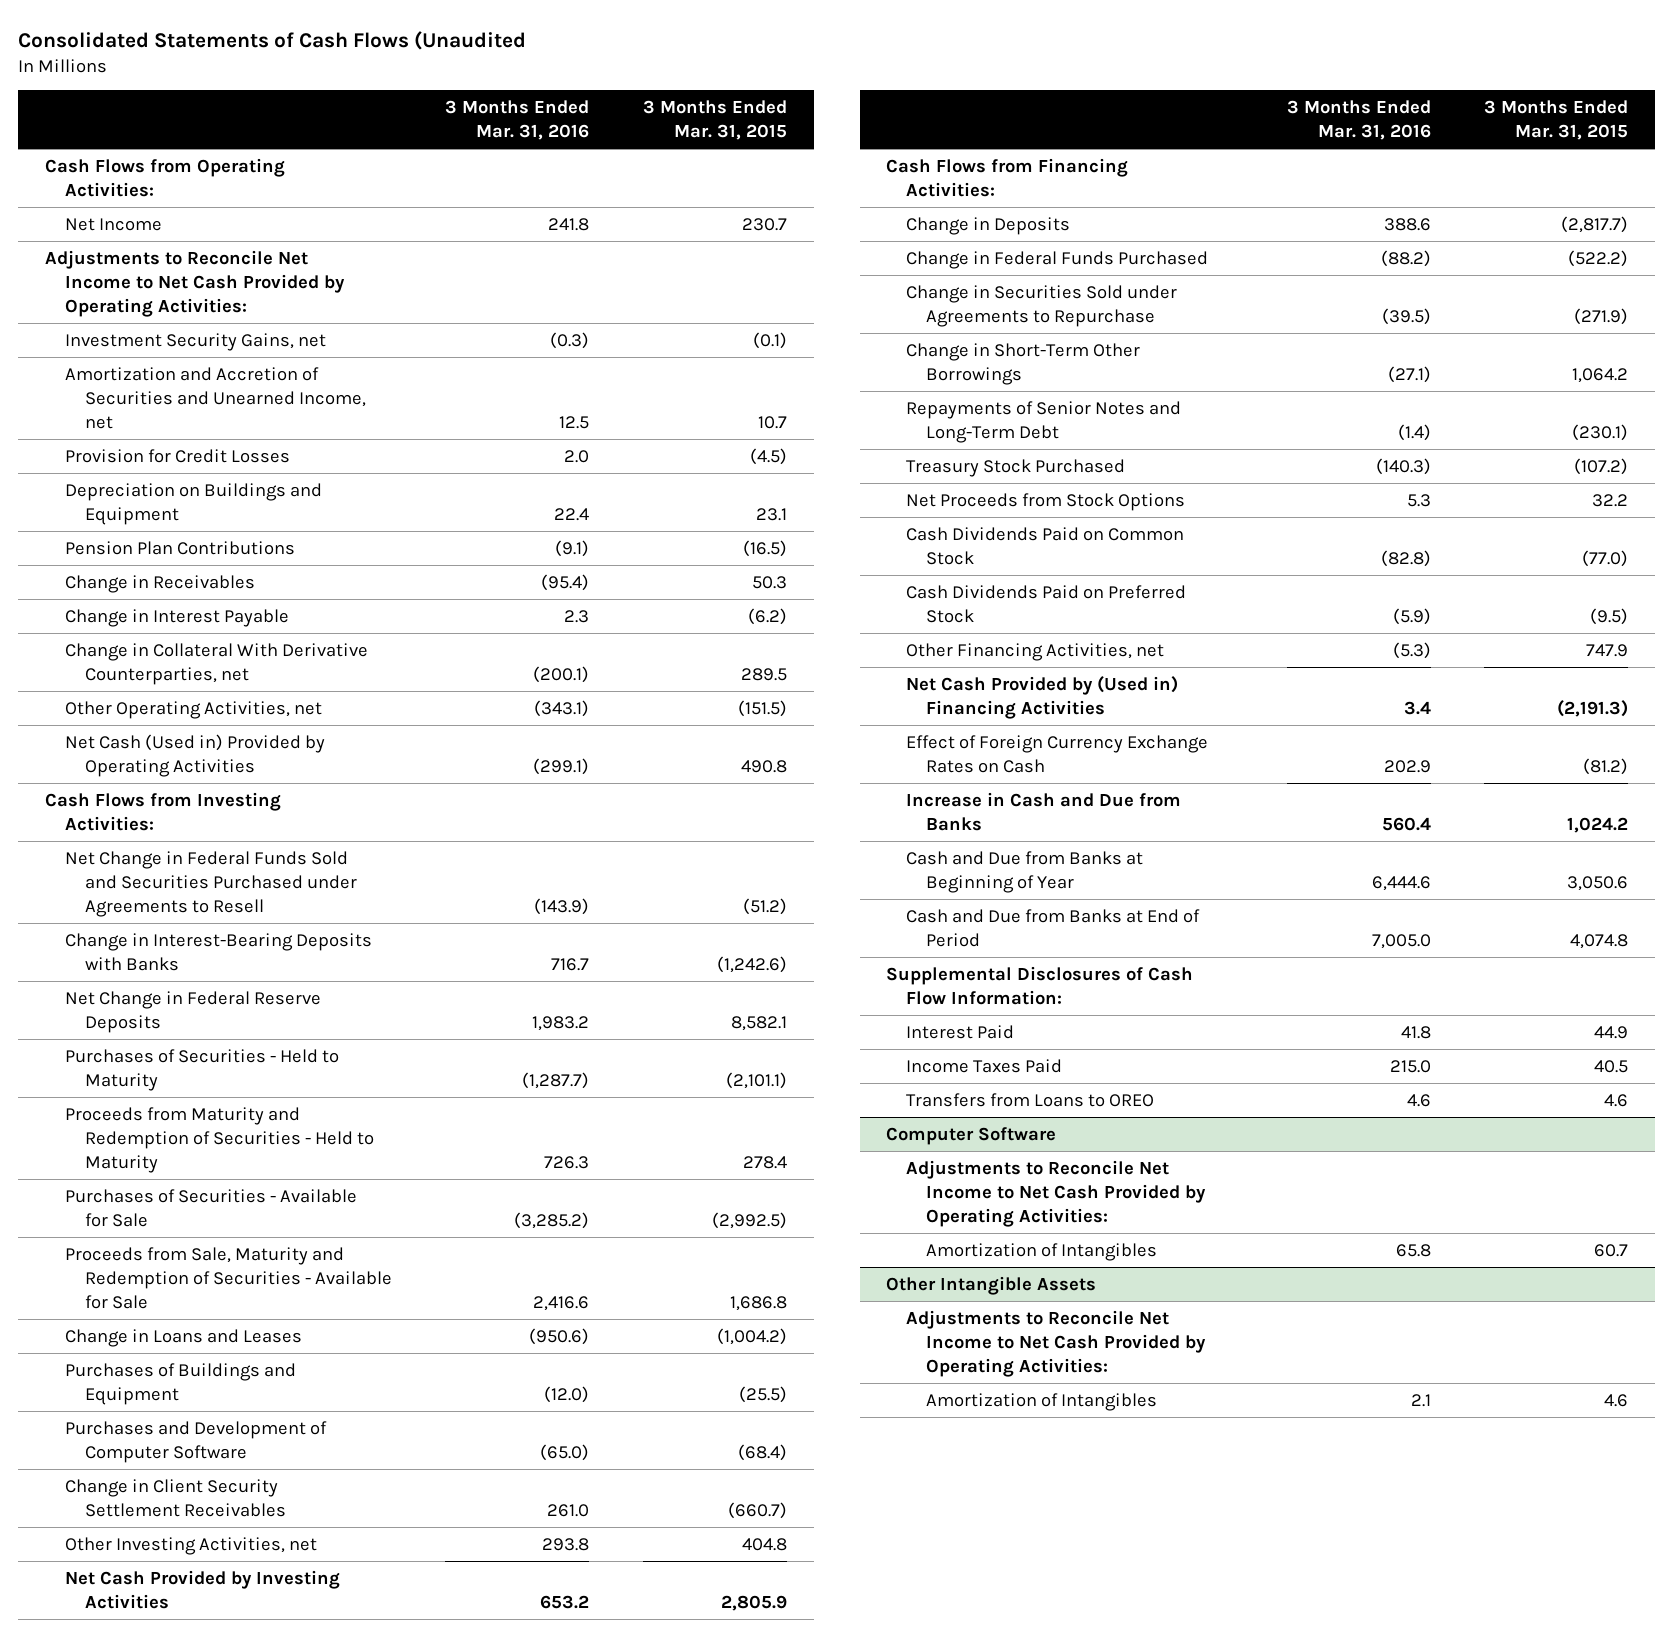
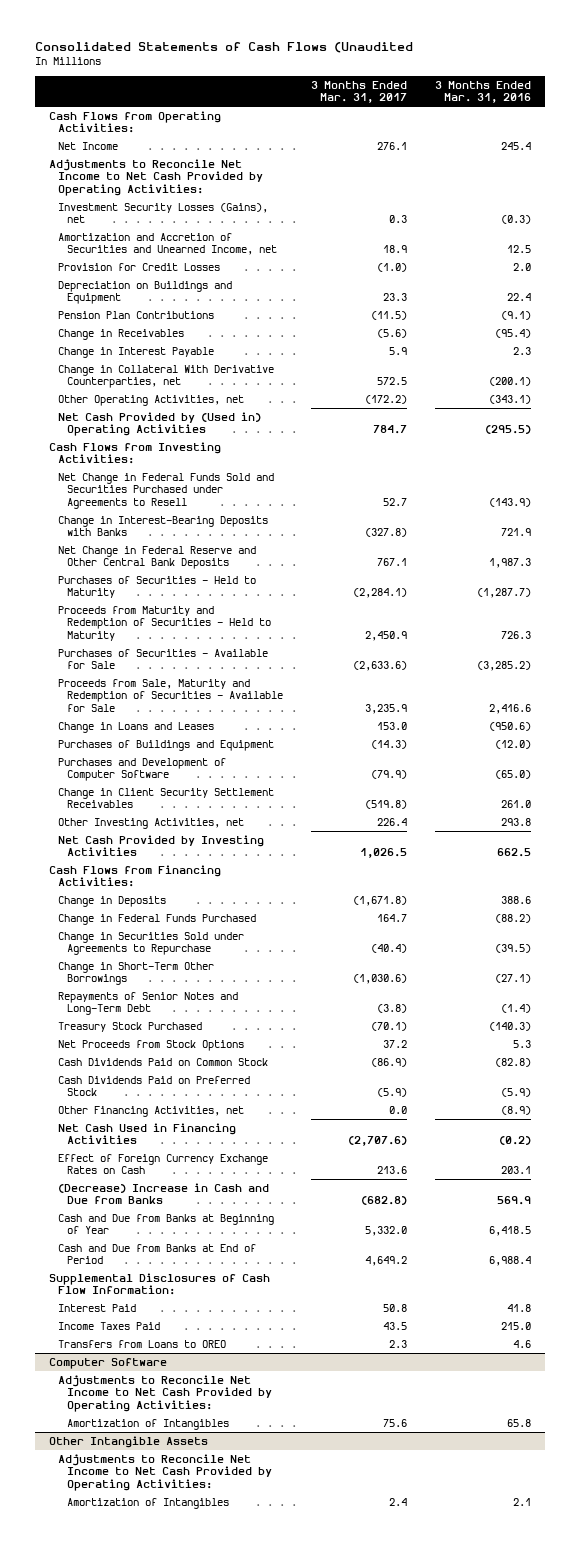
- | 3 Months Ended Mar. 31, 2016 | 3 Months Ended Mar. 31, 2015
+ | 3 Months Ended Mar. 31, 2017 | 3 Months Ended Mar. 31, 2016
- Net Income | 241.8 | 230.7
+ Net Income | 276.1 | 245.4
- Investment Security Gains, net | (0.3) | (0.1)
+ Investment Security Losses (Gains), net | 0.3 | (0.3)
- Net Cash (Used in) Provided by Operating Activities | (299.1) | 490.8
+ Net Cash Provided by (Used in) Operating Activities | 784.7 | (295.5)
- Change in Interest-Bearing Deposits with Banks | 716.7 | (1,242.6)
- Net Change in Federal Reserve Deposits | 1,983.2 | 8,582.1
+ Change in Interest-Bearing Deposits with Banks | (327.8) | 721.9
+ Net Change in Federal Reserve and Other Central Bank Deposits | 767.1 | 1,987.3
- Net Cash Provided by Investing Activities | 653.2 | 2,805.9
+ Net Cash Provided by Investing Activities | 1,026.5 | 662.5
- Other Financing Activities, net | (5.3) | 747.9
- Net Cash Provided by (Used in) Financing Activities | 3.4 | (2,191.3)
- Effect of Foreign Currency Exchange Rates on Cash | 202.9 | (81.2)
- Increase in Cash and Due from Banks | 560.4 | 1,024.2
- Cash and Due from Banks at Beginning of Year | 6,444.6 | 3,050.6
- Cash and Due from Banks at End of Period | 7,005.0 | 4,074.8
+ Other Financing Activities, net | 0.0 | (8.9)
+ Net Cash Used in Financing Activities | (2,707.6) | (0.2)
+ Effect of Foreign Currency Exchange Rates on Cash | 213.6 | 203.1
+ (Decrease) Increase in Cash and Due from Banks | (682.8) | 569.9
+ Cash and Due from Banks at Beginning of Year | 5,332.0 | 6,418.5
+ Cash and Due from Banks at End of Period | 4,649.2 | 6,988.4

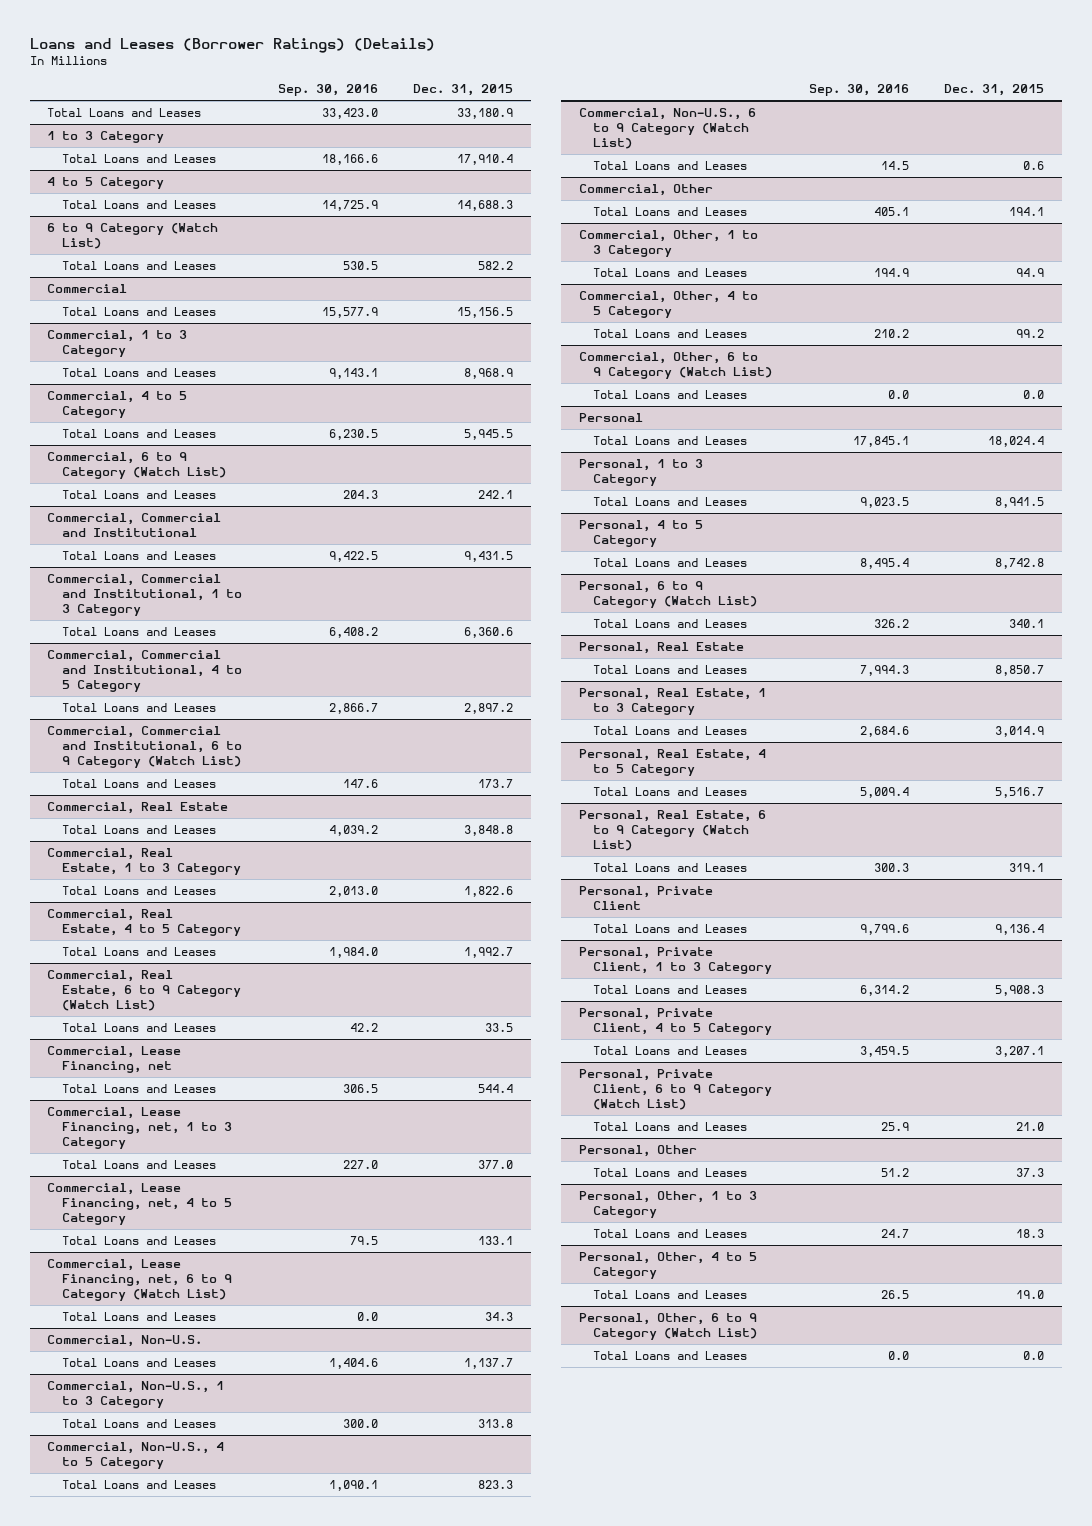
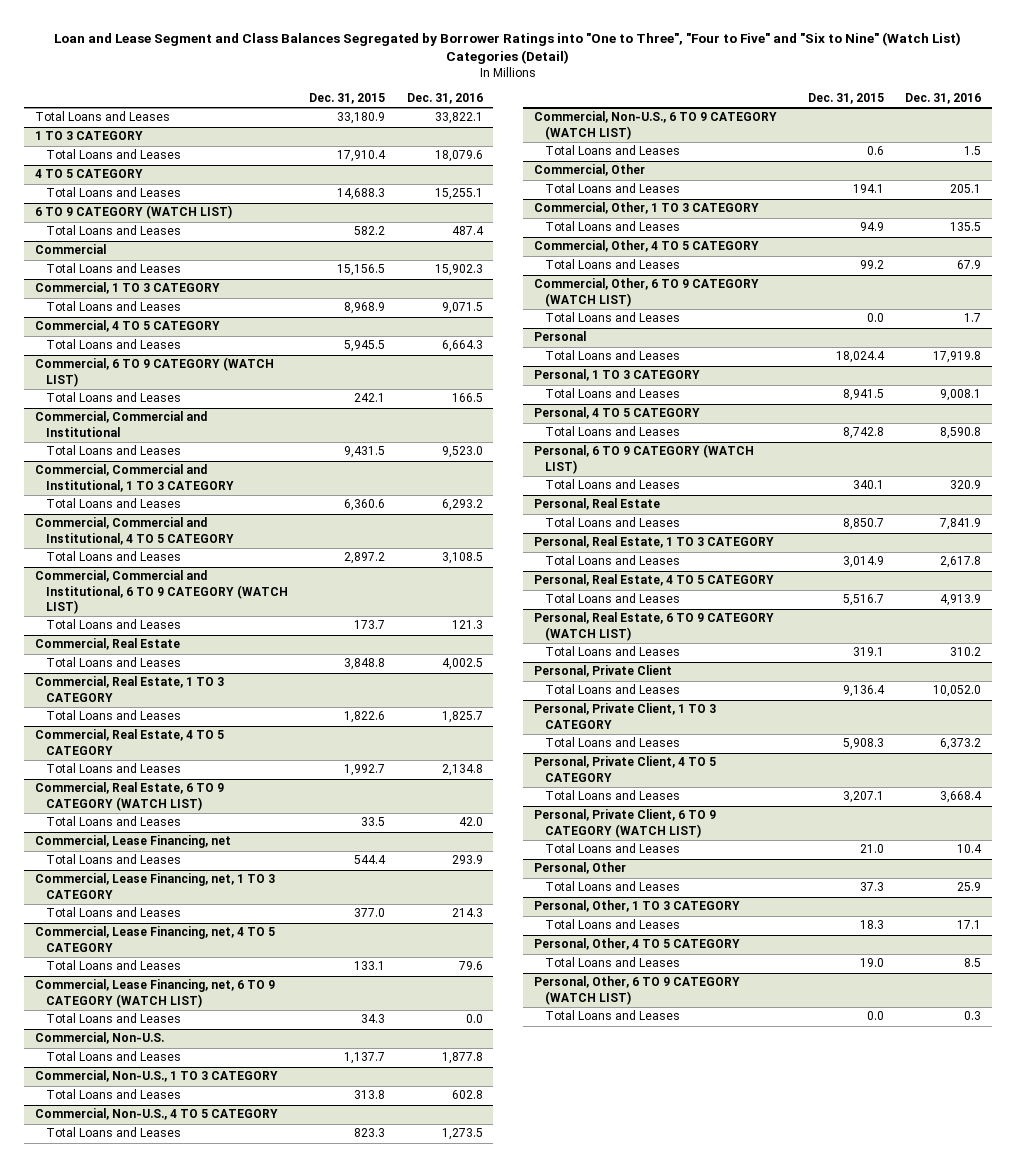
- Loans and Leases (Borrower Ratings) (Details)
+ Loan and Lease Segment and Class Balances Segregated by Borrower Ratings into "One to Three", "Four to Five" and "Six to Nine" (Watch List) Categories (Detail)
- | Sep. 30, 2016 | Dec. 31, 2015
+ | Dec. 31, 2015 | Dec. 31, 2016
- 1 to 3 Category
+ 1 TO 3 CATEGORY
- 4 to 5 Category
+ 4 TO 5 CATEGORY
- 6 to 9 Category (Watch List)
+ 6 TO 9 CATEGORY (WATCH LIST)
- Commercial, 1 to 3 Category
+ Commercial, 1 TO 3 CATEGORY
- Commercial, 4 to 5 Category
+ Commercial, 4 TO 5 CATEGORY
- Commercial, 6 to 9 Category (Watch List)
+ Commercial, 6 TO 9 CATEGORY (WATCH LIST)
- Commercial, Commercial and Institutional, 1 to 3 Category
+ Commercial, Commercial and Institutional, 1 TO 3 CATEGORY
- Commercial, Commercial and Institutional, 4 to 5 Category
+ Commercial, Commercial and Institutional, 4 TO 5 CATEGORY
- Commercial, Commercial and Institutional, 6 to 9 Category (Watch List)
+ Commercial, Commercial and Institutional, 6 TO 9 CATEGORY (WATCH LIST)
- Commercial, Real Estate, 1 to 3 Category
+ Commercial, Real Estate, 1 TO 3 CATEGORY
- Commercial, Real Estate, 4 to 5 Category
+ Commercial, Real Estate, 4 TO 5 CATEGORY
- Commercial, Real Estate, 6 to 9 Category (Watch List)
+ Commercial, Real Estate, 6 TO 9 CATEGORY (WATCH LIST)
- Commercial, Lease Financing, net, 1 to 3 Category
+ Commercial, Lease Financing, net, 1 TO 3 CATEGORY
- Commercial, Lease Financing, net, 4 to 5 Category
+ Commercial, Lease Financing, net, 4 TO 5 CATEGORY
- Commercial, Lease Financing, net, 6 to 9 Category (Watch List)
+ Commercial, Lease Financing, net, 6 TO 9 CATEGORY (WATCH LIST)
- Commercial, Non-U.S., 1 to 3 Category
+ Commercial, Non-U.S., 1 TO 3 CATEGORY
- Commercial, Non-U.S., 4 to 5 Category
+ Commercial, Non-U.S., 4 TO 5 CATEGORY
- Commercial, Non-U.S., 6 to 9 Category (Watch List)
+ Commercial, Non-U.S., 6 TO 9 CATEGORY (WATCH LIST)
- Commercial, Other, 1 to 3 Category
+ Commercial, Other, 1 TO 3 CATEGORY
- Commercial, Other, 4 to 5 Category
+ Commercial, Other, 4 TO 5 CATEGORY
- Commercial, Other, 6 to 9 Category (Watch List)
+ Commercial, Other, 6 TO 9 CATEGORY (WATCH LIST)
- Personal, 1 to 3 Category
+ Personal, 1 TO 3 CATEGORY
- Personal, 4 to 5 Category
+ Personal, 4 TO 5 CATEGORY
- Personal, 6 to 9 Category (Watch List)
+ Personal, 6 TO 9 CATEGORY (WATCH LIST)
- Personal, Real Estate, 1 to 3 Category
+ Personal, Real Estate, 1 TO 3 CATEGORY
- Personal, Real Estate, 4 to 5 Category
+ Personal, Real Estate, 4 TO 5 CATEGORY
- Personal, Real Estate, 6 to 9 Category (Watch List)
+ Personal, Real Estate, 6 TO 9 CATEGORY (WATCH LIST)
- Personal, Private Client, 1 to 3 Category
+ Personal, Private Client, 1 TO 3 CATEGORY
- Personal, Private Client, 4 to 5 Category
+ Personal, Private Client, 4 TO 5 CATEGORY
- Personal, Private Client, 6 to 9 Category (Watch List)
+ Personal, Private Client, 6 TO 9 CATEGORY (WATCH LIST)
- Personal, Other, 1 to 3 Category
+ Personal, Other, 1 TO 3 CATEGORY
- Personal, Other, 4 to 5 Category
+ Personal, Other, 4 TO 5 CATEGORY
- Personal, Other, 6 to 9 Category (Watch List)
+ Personal, Other, 6 TO 9 CATEGORY (WATCH LIST)

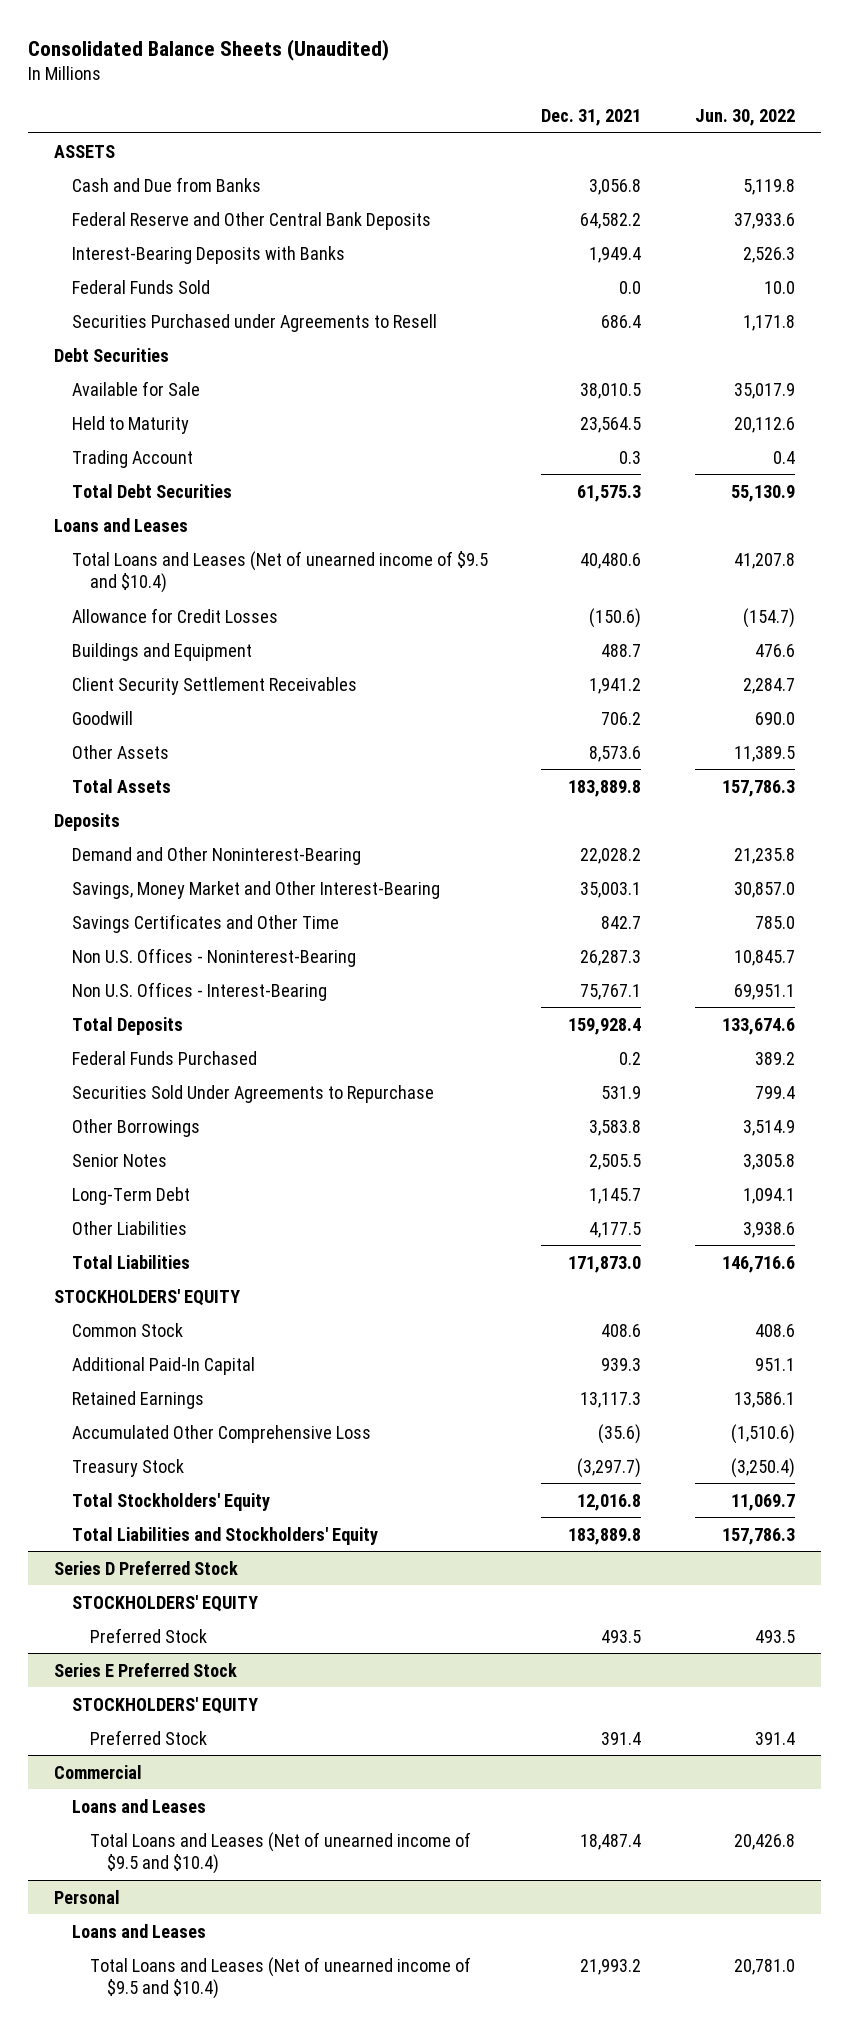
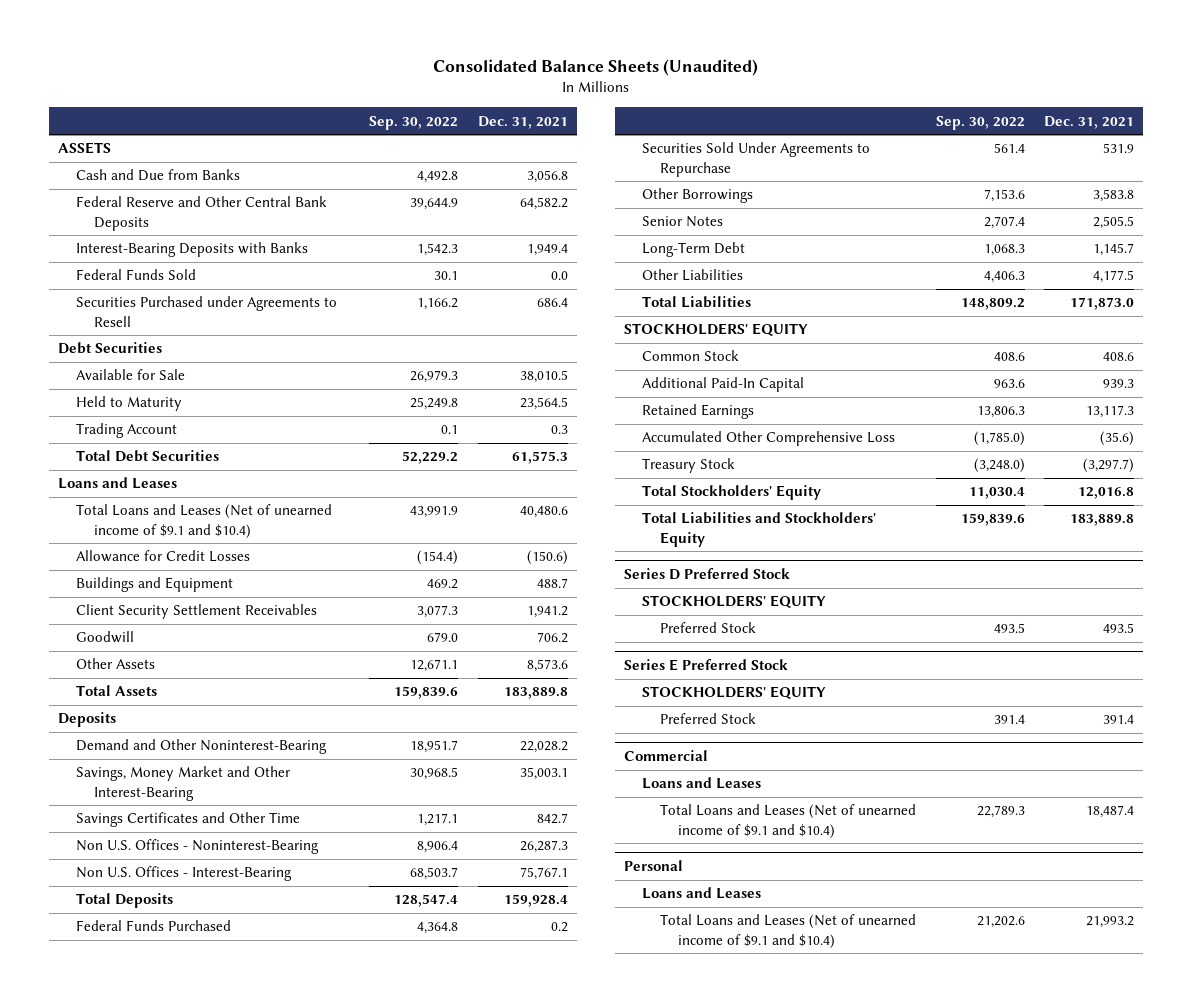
- | Dec. 31, 2021 | Jun. 30, 2022
+ | Sep. 30, 2022 | Dec. 31, 2021
- Total Loans and Leases (Net of unearned income of $9.5 and $10.4) | 40,480.6 | 41,207.8
+ Total Loans and Leases (Net of unearned income of $9.1 and $10.4) | 43,991.9 | 40,480.6
@ Commercial
- Total Loans and Leases (Net of unearned income of $9.5 and $10.4) | 18,487.4 | 20,426.8
+ Total Loans and Leases (Net of unearned income of $9.1 and $10.4) | 22,789.3 | 18,487.4
@ Personal
- Total Loans and Leases (Net of unearned income of $9.5 and $10.4) | 21,993.2 | 20,781.0
+ Total Loans and Leases (Net of unearned income of $9.1 and $10.4) | 21,202.6 | 21,993.2

